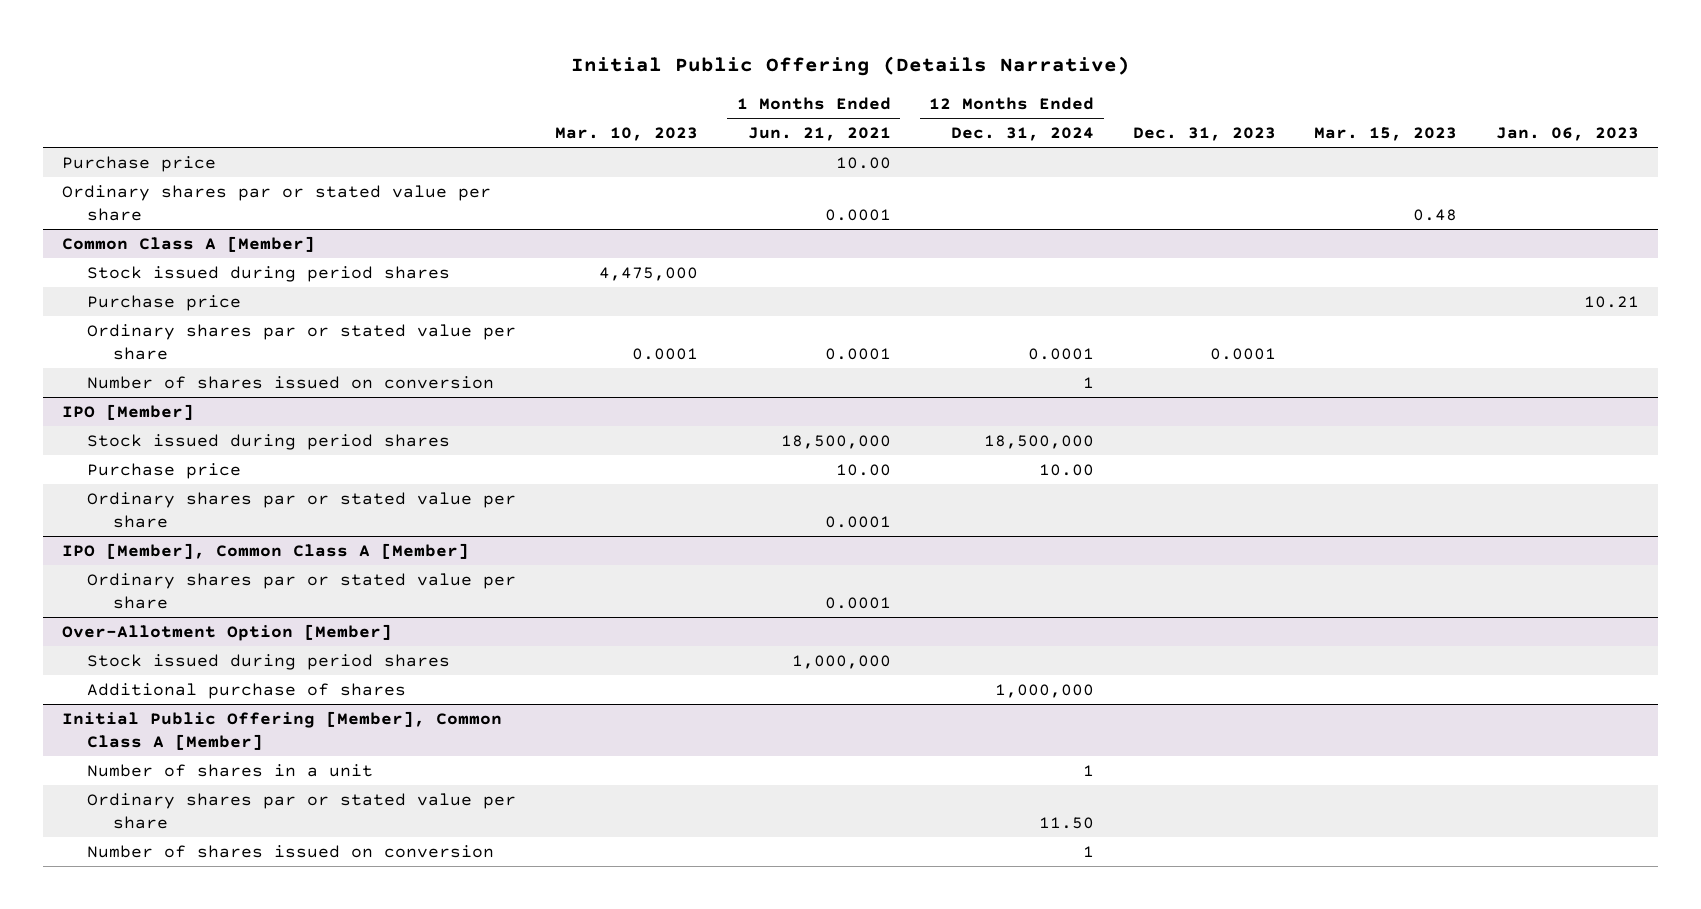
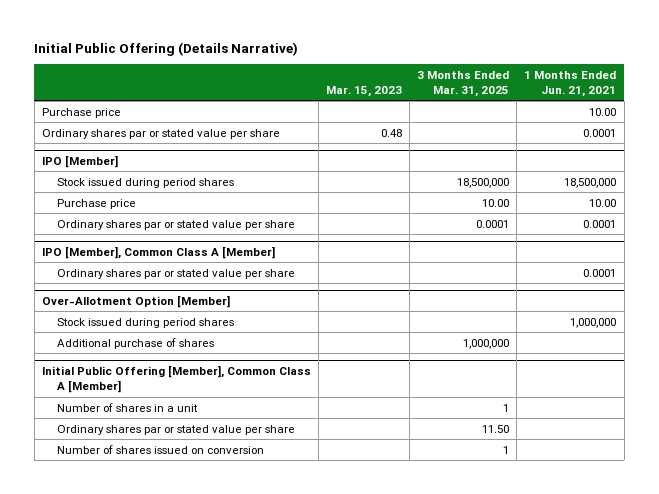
- | Mar. 10, 2023 | 1 Months Ended Jun. 21, 2021 | 12 Months Ended Dec. 31, 2024 | Dec. 31, 2023 | Mar. 15, 2023 | Jan. 06, 2023
+ | Mar. 15, 2023 | 3 Months Ended Mar. 31, 2025 | 1 Months Ended Jun. 21, 2021
- Common Class A [Member]
- Stock issued during period shares | 4,475,000 | | | | |
- Purchase price | | | | | | 10.21
- Ordinary shares par or stated value per share | 0.0001 | 0.0001 | 0.0001 | 0.0001 | |
- Number of shares issued on conversion | | | 1 | | |

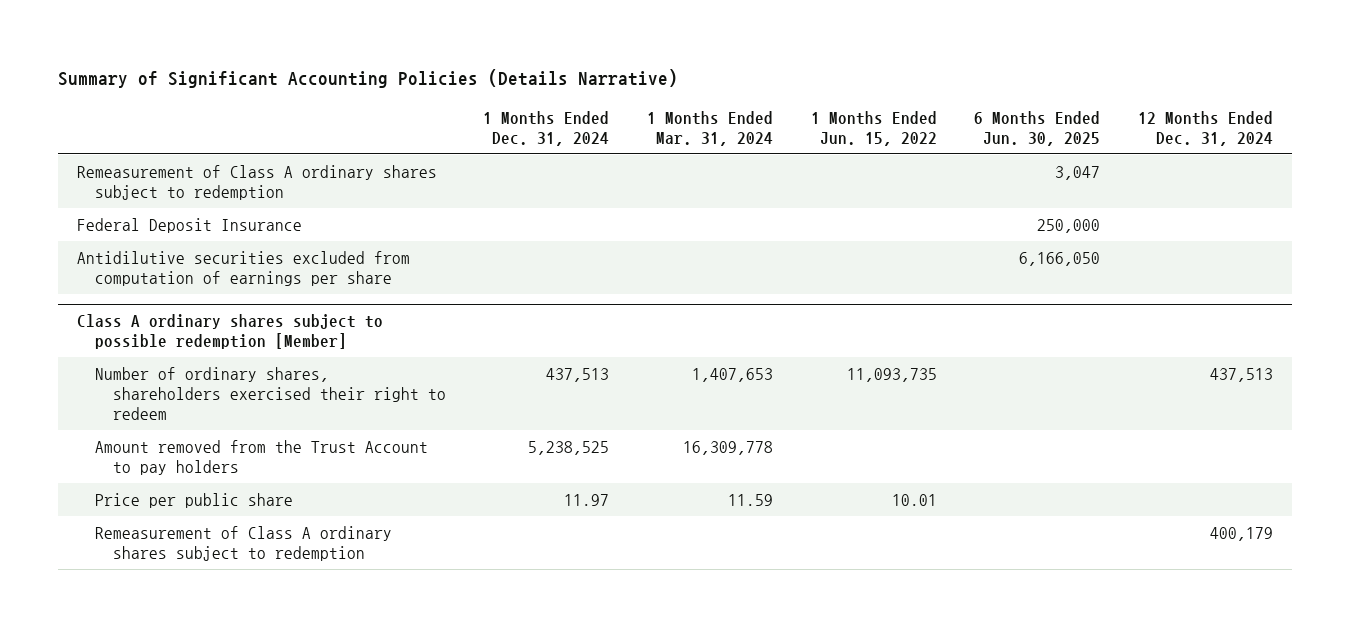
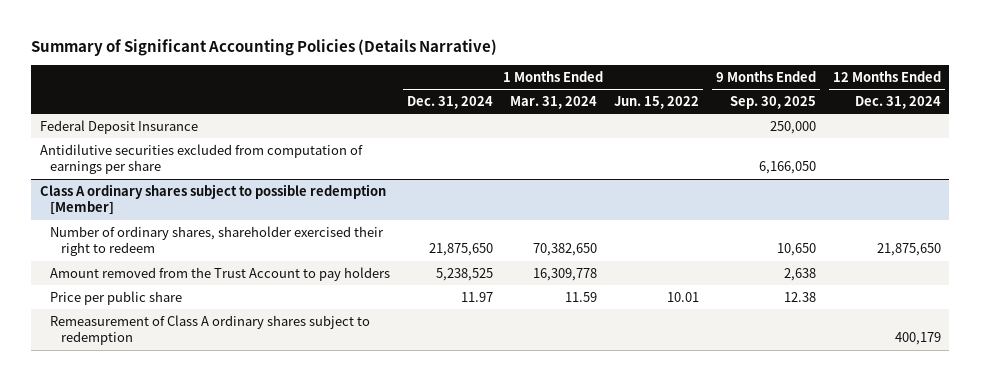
- | 1 Months Ended Dec. 31, 2024 | 1 Months Ended Mar. 31, 2024 | 1 Months Ended Jun. 15, 2022 | 6 Months Ended Jun. 30, 2025 | 12 Months Ended Dec. 31, 2024
+ | 1 Months Ended Dec. 31, 2024 | 1 Months Ended Mar. 31, 2024 | 1 Months Ended Jun. 15, 2022 | 9 Months Ended Sep. 30, 2025 | 12 Months Ended Dec. 31, 2024
- Remeasurement of Class A ordinary shares subject to redemption | | | | 3,047 |
@ Class A ordinary shares subject to possible redemption [Member]
- Number of ordinary shares, shareholders exercised their right to redeem | 437,513 | 1,407,653 | 11,093,735 | | 437,513
+ Number of ordinary shares, shareholder exercised their right to redeem | 21,875,650 | 70,382,650 | | 10,650 | 21,875,650

